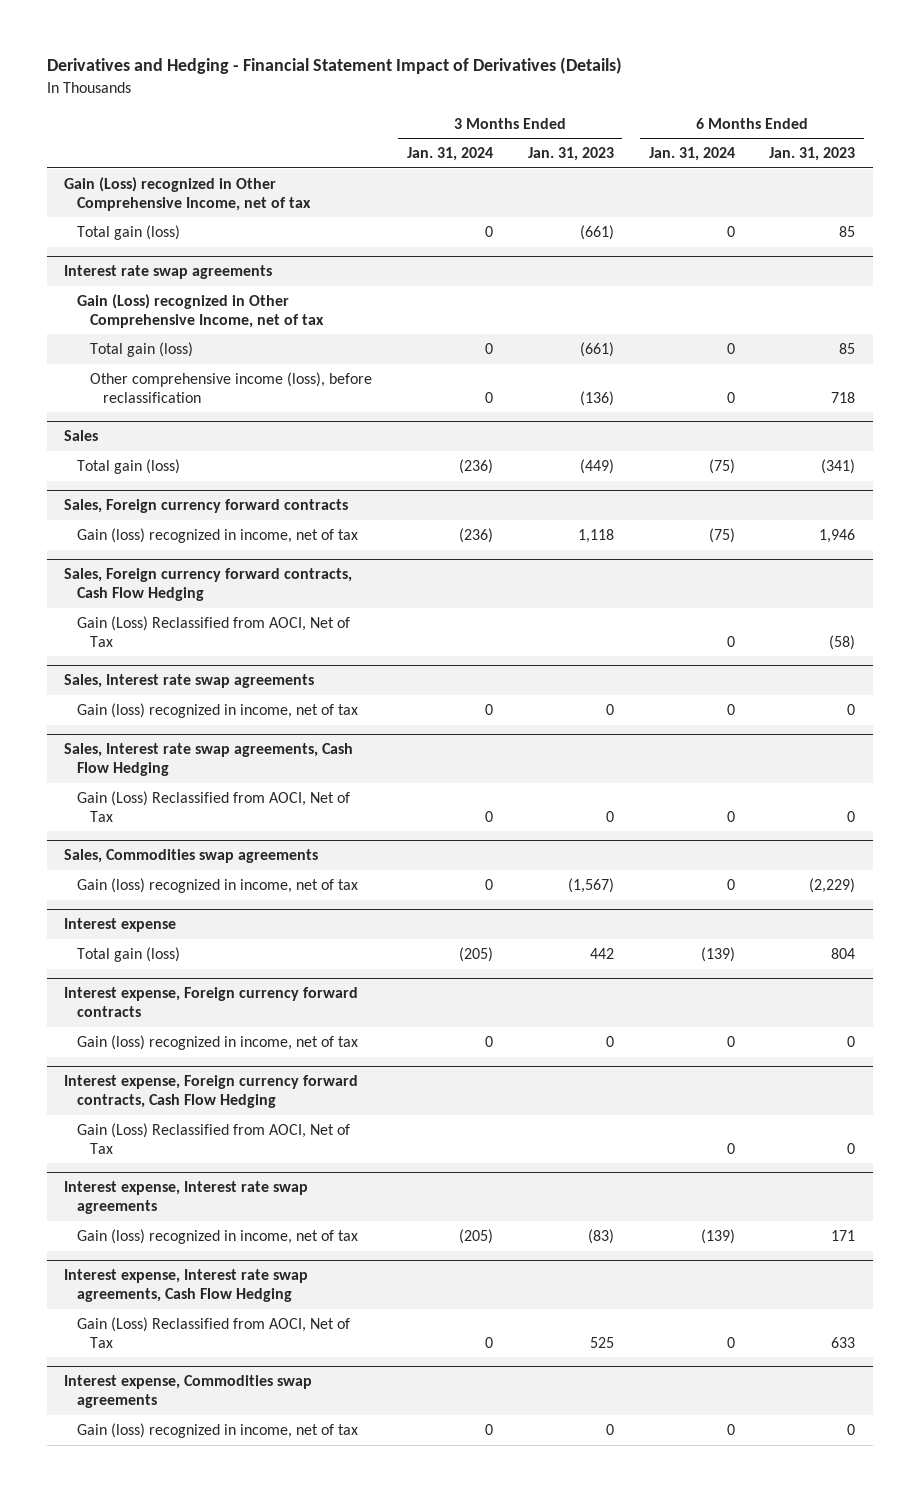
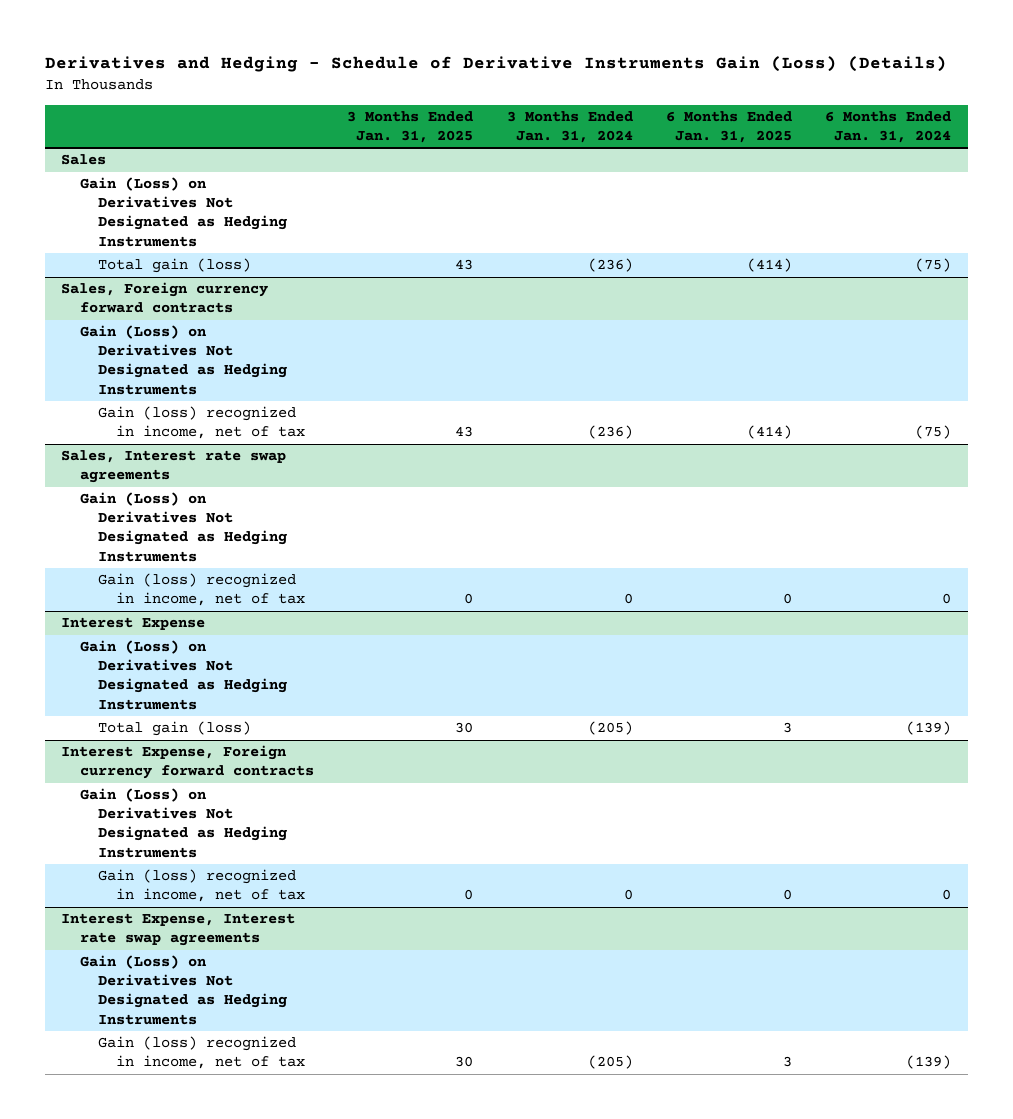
- Derivatives and Hedging - Financial Statement Impact of Derivatives (Details)
+ Derivatives and Hedging - Schedule of Derivative Instruments Gain (Loss) (Details)
- | 3 Months Ended Jan. 31, 2024 | 3 Months Ended Jan. 31, 2023 | 6 Months Ended Jan. 31, 2024 | 6 Months Ended Jan. 31, 2023
+ | 3 Months Ended Jan. 31, 2025 | 3 Months Ended Jan. 31, 2024 | 6 Months Ended Jan. 31, 2025 | 6 Months Ended Jan. 31, 2024
- Gain (Loss) recognized in Other Comprehensive Income, net of tax
- Total gain (loss) | 0 | (661) | 0 | 85
- Interest rate swap agreements
- Gain (Loss) recognized in Other Comprehensive Income, net of tax
- Total gain (loss) | 0 | (661) | 0 | 85
- Other comprehensive income (loss), before reclassification | 0 | (136) | 0 | 718
@ Sales
+ Gain (Loss) on Derivatives Not Designated as Hedging Instruments
@ Sales, Foreign currency forward contracts
+ Gain (Loss) on Derivatives Not Designated as Hedging Instruments
- Sales, Foreign currency forward contracts, Cash Flow Hedging
- Gain (Loss) Reclassified from AOCI, Net of Tax | | | 0 | (58)
@ Sales, Interest rate swap agreements
- Gain (loss) recognized in income, net of tax | 0 | 0 | 0 | 0
- Sales, Interest rate swap agreements, Cash Flow Hedging
- Gain (Loss) Reclassified from AOCI, Net of Tax | 0 | 0 | 0 | 0
- Sales, Commodities swap agreements
@ Sales, Interest rate swap agreements
+ Gain (Loss) on Derivatives Not Designated as Hedging Instruments
- Interest expense
+ Interest Expense
+ Gain (Loss) on Derivatives Not Designated as Hedging Instruments
- Interest expense, Foreign currency forward contracts
+ Interest Expense, Foreign currency forward contracts
+ Gain (Loss) on Derivatives Not Designated as Hedging Instruments
- Interest expense, Foreign currency forward contracts, Cash Flow Hedging
- Gain (Loss) Reclassified from AOCI, Net of Tax | | | 0 | 0
- Interest expense, Interest rate swap agreements
+ Interest Expense, Interest rate swap agreements
+ Gain (Loss) on Derivatives Not Designated as Hedging Instruments
- Interest expense, Interest rate swap agreements, Cash Flow Hedging
- Gain (Loss) Reclassified from AOCI, Net of Tax | 0 | 525 | 0 | 633
- Interest expense, Commodities swap agreements
- Gain (loss) recognized in income, net of tax | 0 | 0 | 0 | 0

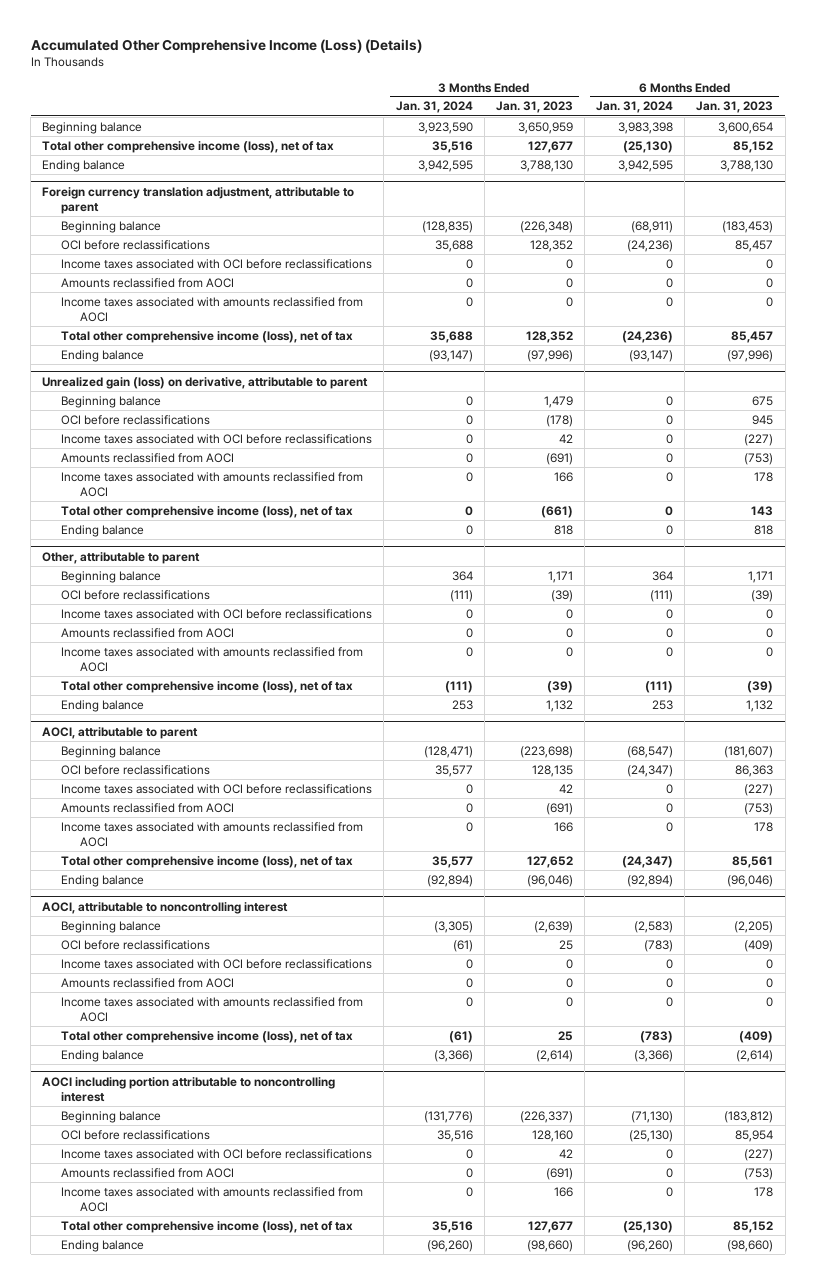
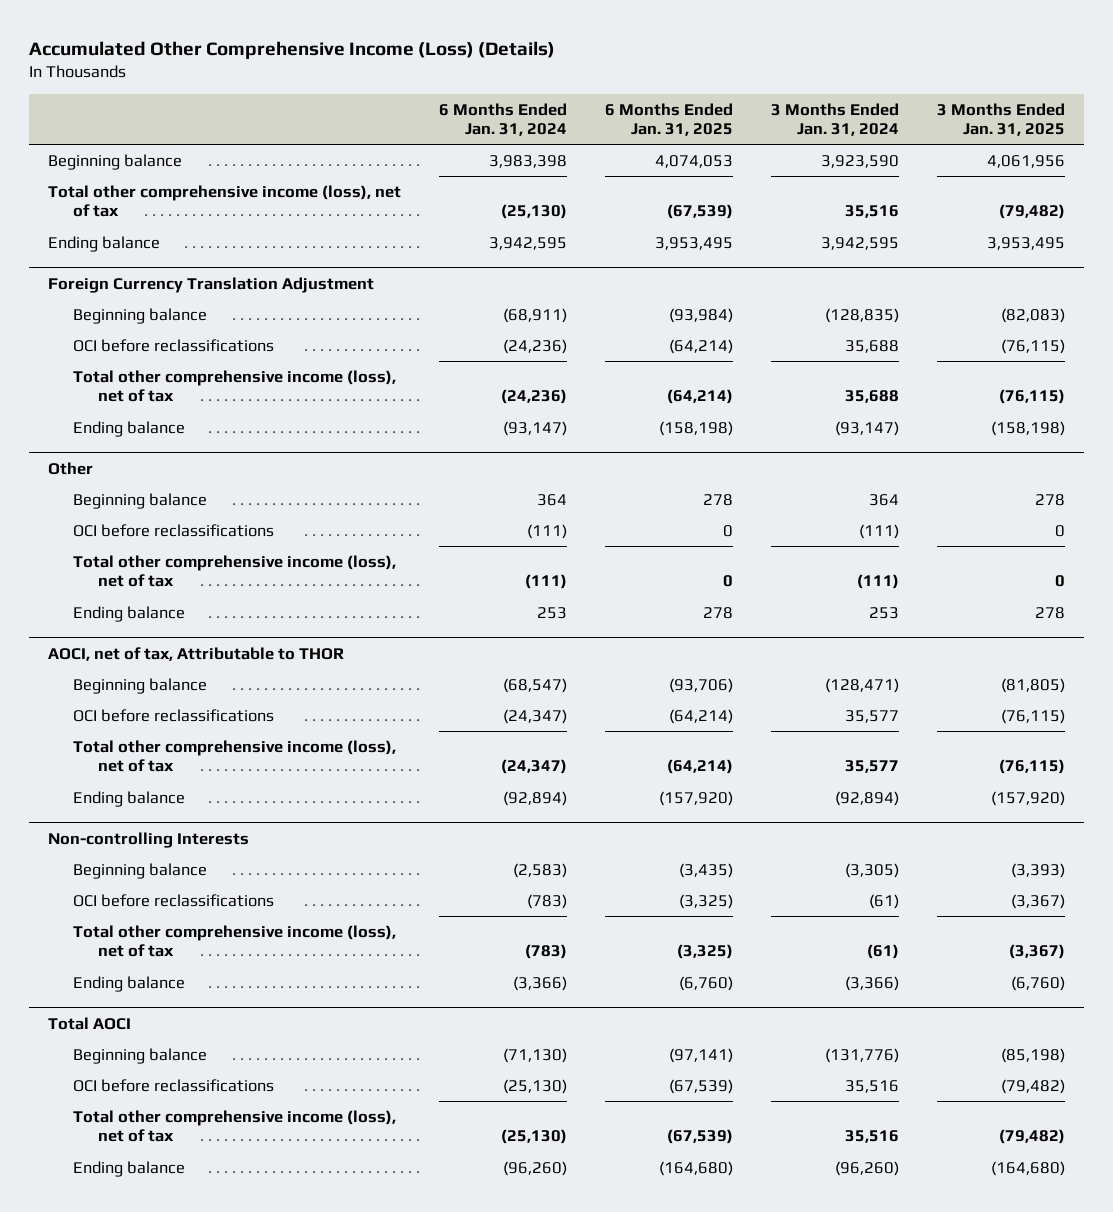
- | 3 Months Ended Jan. 31, 2024 | 3 Months Ended Jan. 31, 2023 | 6 Months Ended Jan. 31, 2024 | 6 Months Ended Jan. 31, 2023
+ | 6 Months Ended Jan. 31, 2024 | 6 Months Ended Jan. 31, 2025 | 3 Months Ended Jan. 31, 2024 | 3 Months Ended Jan. 31, 2025
- Foreign currency translation adjustment, attributable to parent
+ Foreign Currency Translation Adjustment
- Income taxes associated with OCI before reclassifications | 0 | 0 | 0 | 0
- Amounts reclassified from AOCI | 0 | 0 | 0 | 0
- Income taxes associated with amounts reclassified from AOCI | 0 | 0 | 0 | 0
- Unrealized gain (loss) on derivative, attributable to parent
- Beginning balance | 0 | 1,479 | 0 | 675
- OCI before reclassifications | 0 | (178) | 0 | 945
- Income taxes associated with OCI before reclassifications | 0 | 42 | 0 | (227)
- Amounts reclassified from AOCI | 0 | (691) | 0 | (753)
- Income taxes associated with amounts reclassified from AOCI | 0 | 166 | 0 | 178
- Total other comprehensive income (loss), net of tax | 0 | (661) | 0 | 143
- Ending balance | 0 | 818 | 0 | 818
- Other, attributable to parent
+ Other
- Income taxes associated with OCI before reclassifications | 0 | 0 | 0 | 0
- Amounts reclassified from AOCI | 0 | 0 | 0 | 0
- Income taxes associated with amounts reclassified from AOCI | 0 | 0 | 0 | 0
- AOCI, attributable to parent
+ AOCI, net of tax, Attributable to THOR
- Income taxes associated with OCI before reclassifications | 0 | 42 | 0 | (227)
- Amounts reclassified from AOCI | 0 | (691) | 0 | (753)
- Income taxes associated with amounts reclassified from AOCI | 0 | 166 | 0 | 178
- AOCI, attributable to noncontrolling interest
+ Non-controlling Interests
- Income taxes associated with OCI before reclassifications | 0 | 0 | 0 | 0
- Amounts reclassified from AOCI | 0 | 0 | 0 | 0
- Income taxes associated with amounts reclassified from AOCI | 0 | 0 | 0 | 0
- AOCI including portion attributable to noncontrolling interest
+ Total AOCI
- Income taxes associated with OCI before reclassifications | 0 | 42 | 0 | (227)
- Amounts reclassified from AOCI | 0 | (691) | 0 | (753)
- Income taxes associated with amounts reclassified from AOCI | 0 | 166 | 0 | 178

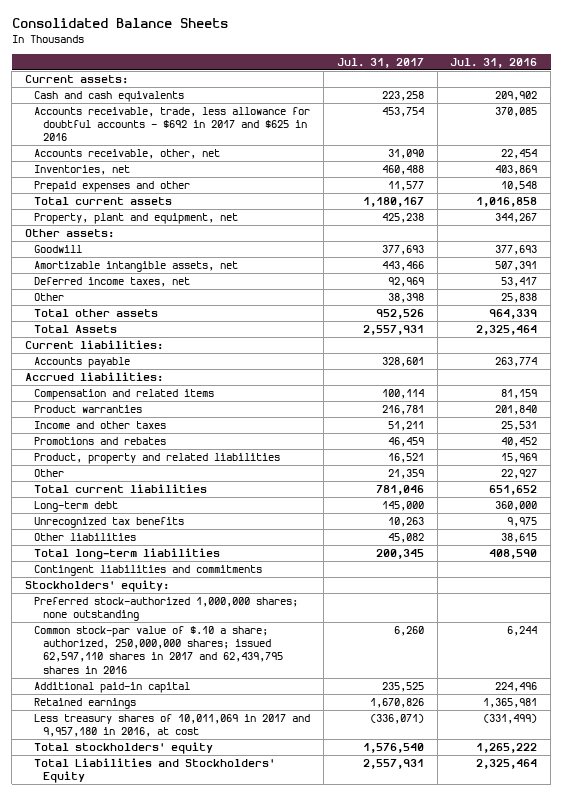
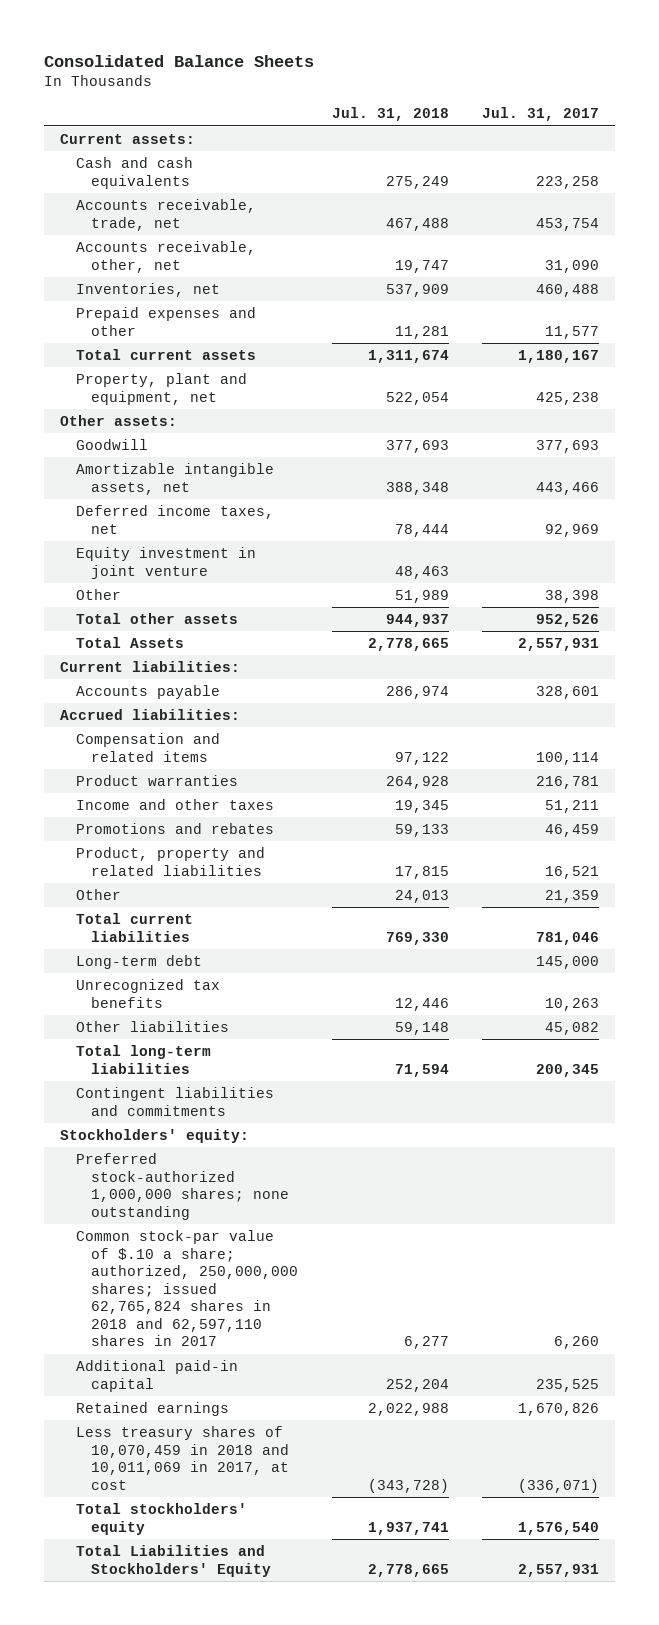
- | Jul. 31, 2017 | Jul. 31, 2016
+ | Jul. 31, 2018 | Jul. 31, 2017
- Accounts receivable, trade, less allowance for doubtful accounts - $692 in 2017 and $625 in 2016 | 453,754 | 370,085
+ Accounts receivable, trade, net | 467,488 | 453,754
+ Equity investment in joint venture | 48,463 |
- Common stock-par value of $.10 a share; authorized, 250,000,000 shares; issued 62,597,110 shares in 2017 and 62,439,795 shares in 2016 | 6,260 | 6,244
+ Common stock-par value of $.10 a share; authorized, 250,000,000 shares; issued 62,765,824 shares in 2018 and 62,597,110 shares in 2017 | 6,277 | 6,260
- Less treasury shares of 10,011,069 in 2017 and 9,957,180 in 2016, at cost | (336,071) | (331,499)
+ Less treasury shares of 10,070,459 in 2018 and 10,011,069 in 2017, at cost | (343,728) | (336,071)

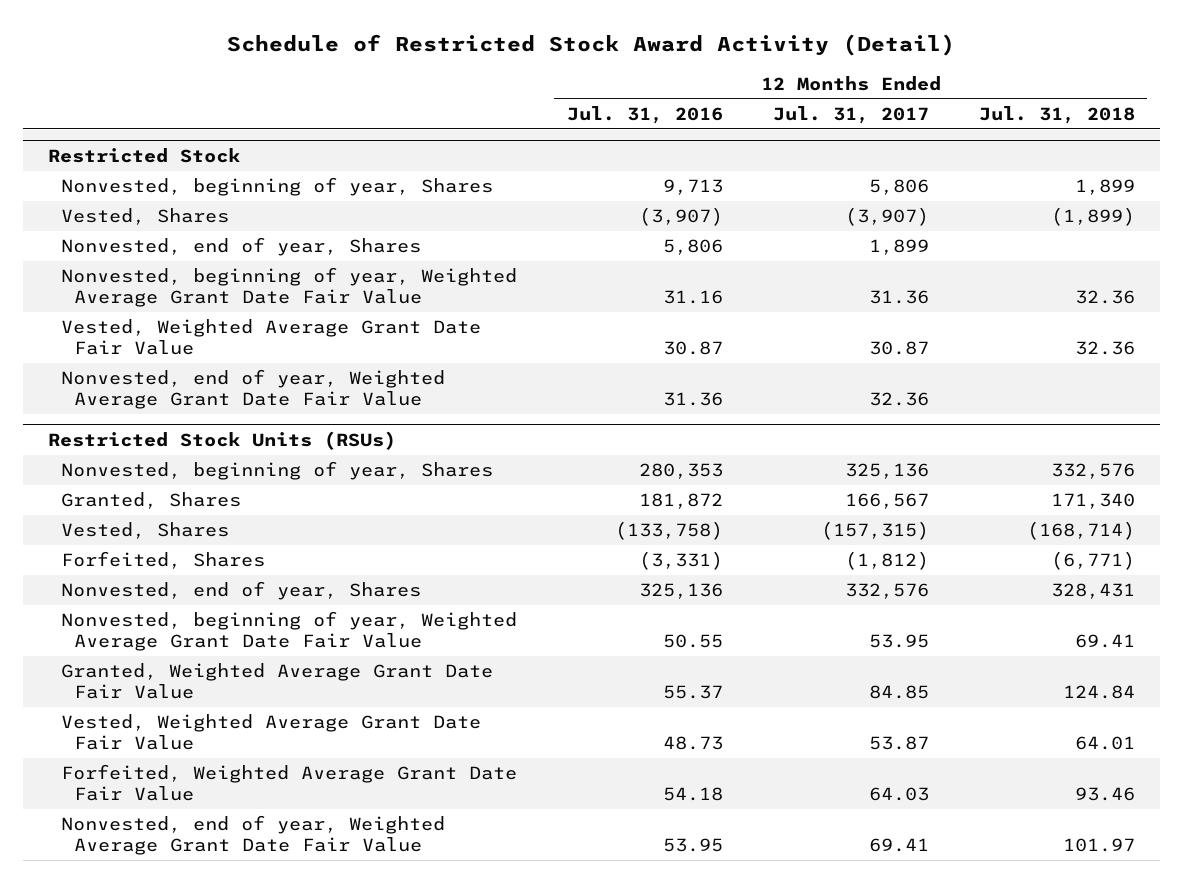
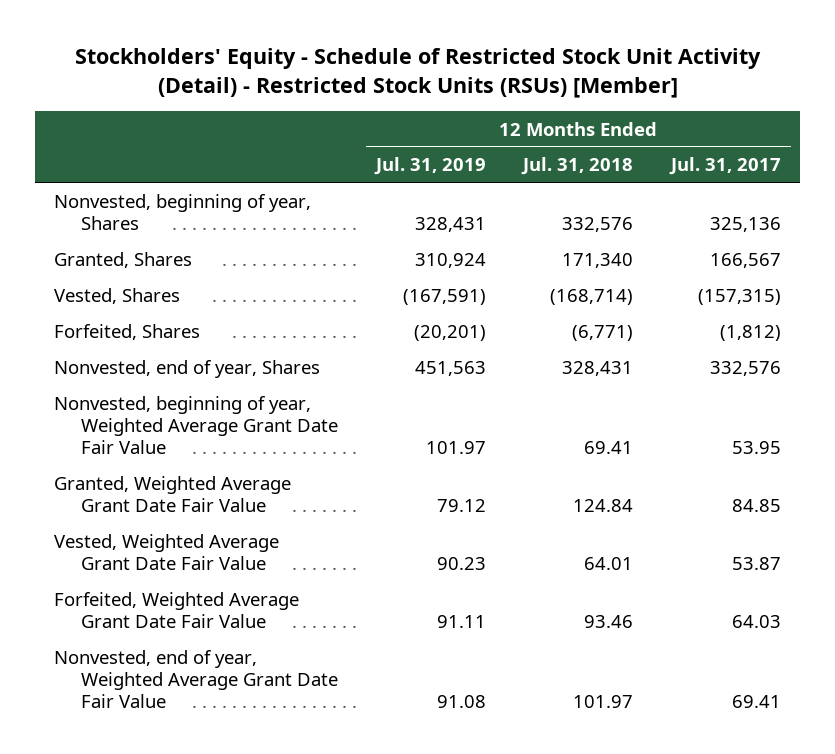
- Schedule of Restricted Stock Award Activity (Detail)
+ Stockholders' Equity - Schedule of Restricted Stock Unit Activity (Detail) - Restricted Stock Units (RSUs) [Member]
- | 12 Months Ended Jul. 31, 2016 | 12 Months Ended Jul. 31, 2017 | 12 Months Ended Jul. 31, 2018
+ | 12 Months Ended Jul. 31, 2019 | 12 Months Ended Jul. 31, 2018 | 12 Months Ended Jul. 31, 2017
- Restricted Stock
- Nonvested, beginning of year, Shares | 9,713 | 5,806 | 1,899
- Vested, Shares | (3,907) | (3,907) | (1,899)
- Nonvested, end of year, Shares | 5,806 | 1,899 |
- Nonvested, beginning of year, Weighted Average Grant Date Fair Value | 31.16 | 31.36 | 32.36
- Vested, Weighted Average Grant Date Fair Value | 30.87 | 30.87 | 32.36
- Nonvested, end of year, Weighted Average Grant Date Fair Value | 31.36 | 32.36 |
- Restricted Stock Units (RSUs)

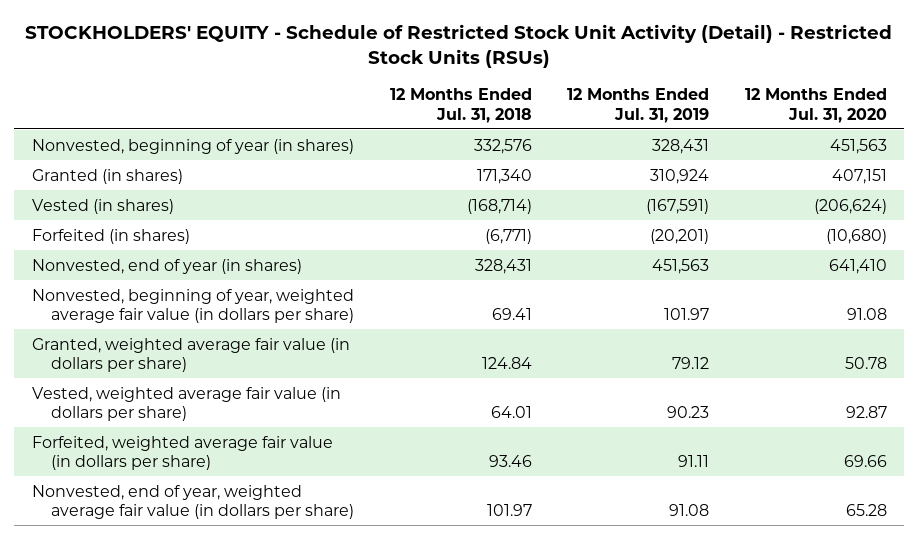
- Stockholders' Equity - Schedule of Restricted Stock Unit Activity (Detail) - Restricted Stock Units (RSUs) [Member]
+ STOCKHOLDERS' EQUITY - Schedule of Restricted Stock Unit Activity (Detail) - Restricted Stock Units (RSUs)
- | 12 Months Ended Jul. 31, 2019 | 12 Months Ended Jul. 31, 2018 | 12 Months Ended Jul. 31, 2017
+ | 12 Months Ended Jul. 31, 2018 | 12 Months Ended Jul. 31, 2019 | 12 Months Ended Jul. 31, 2020
- Nonvested, beginning of year, Shares | 328,431 | 332,576 | 325,136
- Granted, Shares | 310,924 | 171,340 | 166,567
- Vested, Shares | (167,591) | (168,714) | (157,315)
- Forfeited, Shares | (20,201) | (6,771) | (1,812)
- Nonvested, end of year, Shares | 451,563 | 328,431 | 332,576
- Nonvested, beginning of year, Weighted Average Grant Date Fair Value | 101.97 | 69.41 | 53.95
- Granted, Weighted Average Grant Date Fair Value | 79.12 | 124.84 | 84.85
- Vested, Weighted Average Grant Date Fair Value | 90.23 | 64.01 | 53.87
- Forfeited, Weighted Average Grant Date Fair Value | 91.11 | 93.46 | 64.03
- Nonvested, end of year, Weighted Average Grant Date Fair Value | 91.08 | 101.97 | 69.41
+ Nonvested, beginning of year (in shares) | 332,576 | 328,431 | 451,563
+ Granted (in shares) | 171,340 | 310,924 | 407,151
+ Vested (in shares) | (168,714) | (167,591) | (206,624)
+ Forfeited (in shares) | (6,771) | (20,201) | (10,680)
+ Nonvested, end of year (in shares) | 328,431 | 451,563 | 641,410
+ Nonvested, beginning of year, weighted average fair value (in dollars per share) | 69.41 | 101.97 | 91.08
+ Granted, weighted average fair value (in dollars per share) | 124.84 | 79.12 | 50.78
+ Vested, weighted average fair value (in dollars per share) | 64.01 | 90.23 | 92.87
+ Forfeited, weighted average fair value (in dollars per share) | 93.46 | 91.11 | 69.66
+ Nonvested, end of year, weighted average fair value (in dollars per share) | 101.97 | 91.08 | 65.28

